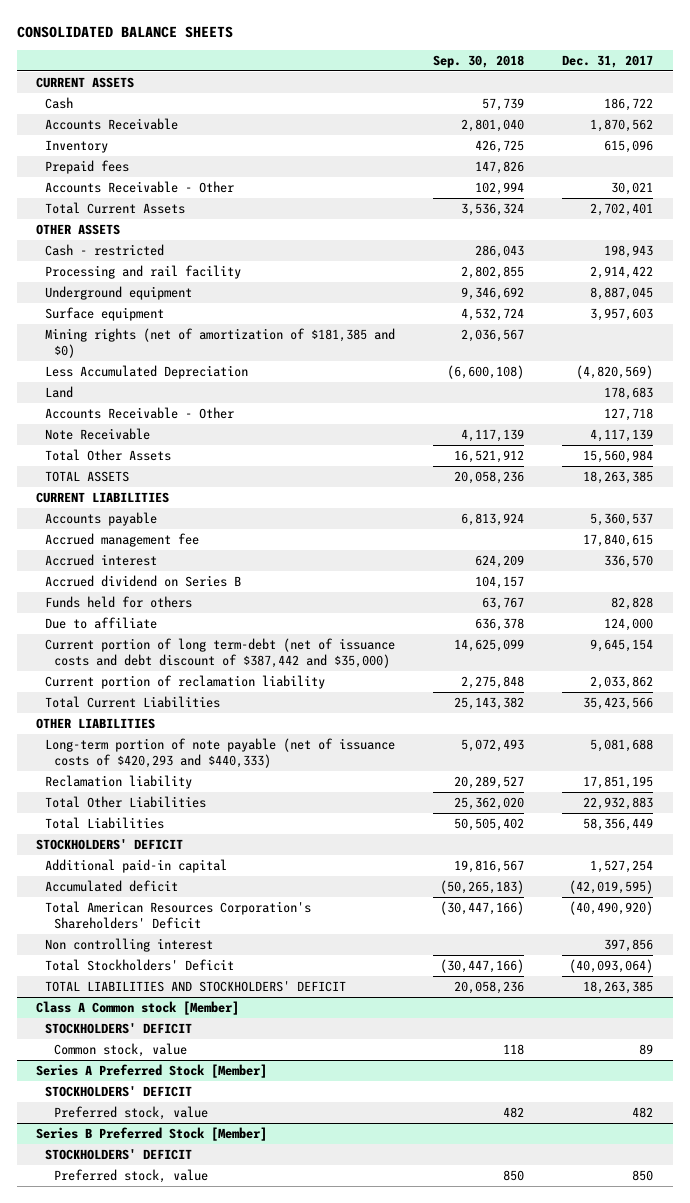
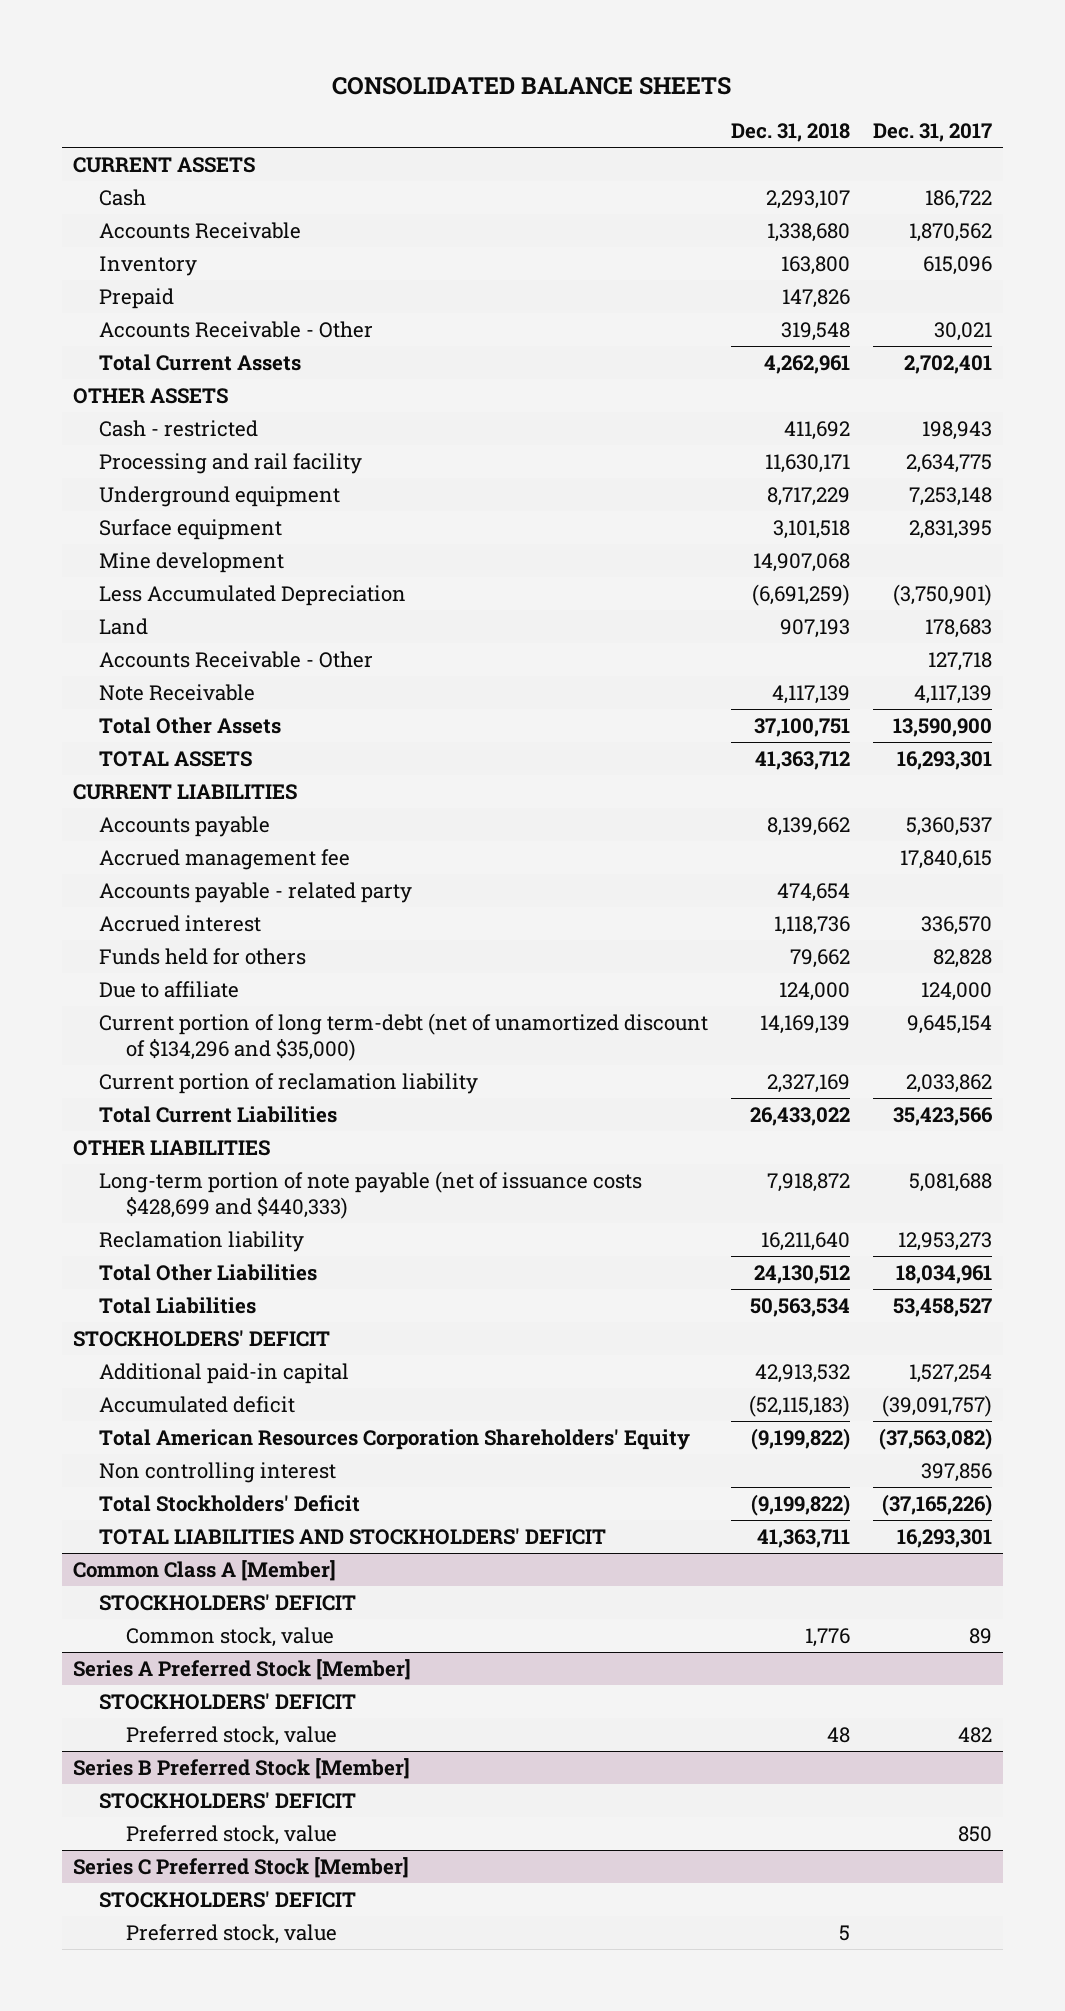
- | Sep. 30, 2018 | Dec. 31, 2017
+ | Dec. 31, 2018 | Dec. 31, 2017
- Prepaid fees | 147,826 |
+ Prepaid | 147,826 |
- Processing and rail facility | 2,802,855 | 2,914,422
- Underground equipment | 9,346,692 | 8,887,045
- Surface equipment | 4,532,724 | 3,957,603
- Mining rights (net of amortization of $181,385 and $0) | 2,036,567 |
- Less Accumulated Depreciation | (6,600,108) | (4,820,569)
+ Processing and rail facility | 11,630,171 | 2,634,775
+ Underground equipment | 8,717,229 | 7,253,148
+ Surface equipment | 3,101,518 | 2,831,395
+ Mine development | 14,907,068 |
+ Less Accumulated Depreciation | (6,691,259) | (3,750,901)
- Total Other Assets | 16,521,912 | 15,560,984
- TOTAL ASSETS | 20,058,236 | 18,263,385
+ Total Other Assets | 37,100,751 | 13,590,900
+ TOTAL ASSETS | 41,363,712 | 16,293,301
+ Accounts payable - related party | 474,654 |
- Accrued dividend on Series B | 104,157 |
- Current portion of long term-debt (net of issuance costs and debt discount of $387,442 and $35,000) | 14,625,099 | 9,645,154
+ Current portion of long term-debt (net of unamortized discount of $134,296 and $35,000) | 14,169,139 | 9,645,154
- Long-term portion of note payable (net of issuance costs of $420,293 and $440,333) | 5,072,493 | 5,081,688
- Reclamation liability | 20,289,527 | 17,851,195
- Total Other Liabilities | 25,362,020 | 22,932,883
- Total Liabilities | 50,505,402 | 58,356,449
+ Long-term portion of note payable (net of issuance costs $428,699 and $440,333) | 7,918,872 | 5,081,688
+ Reclamation liability | 16,211,640 | 12,953,273
+ Total Other Liabilities | 24,130,512 | 18,034,961
+ Total Liabilities | 50,563,534 | 53,458,527
- Accumulated deficit | (50,265,183) | (42,019,595)
- Total American Resources Corporation's Shareholders' Deficit | (30,447,166) | (40,490,920)
+ Accumulated deficit | (52,115,183) | (39,091,757)
+ Total American Resources Corporation Shareholders' Equity | (9,199,822) | (37,563,082)
- Total Stockholders' Deficit | (30,447,166) | (40,093,064)
- TOTAL LIABILITIES AND STOCKHOLDERS' DEFICIT | 20,058,236 | 18,263,385
- Class A Common stock [Member]
+ Total Stockholders' Deficit | (9,199,822) | (37,165,226)
+ TOTAL LIABILITIES AND STOCKHOLDERS' DEFICIT | 41,363,711 | 16,293,301
+ Common Class A [Member]
+ Series C Preferred Stock [Member]
+ STOCKHOLDERS' DEFICIT
+ Preferred stock, value | 5 |

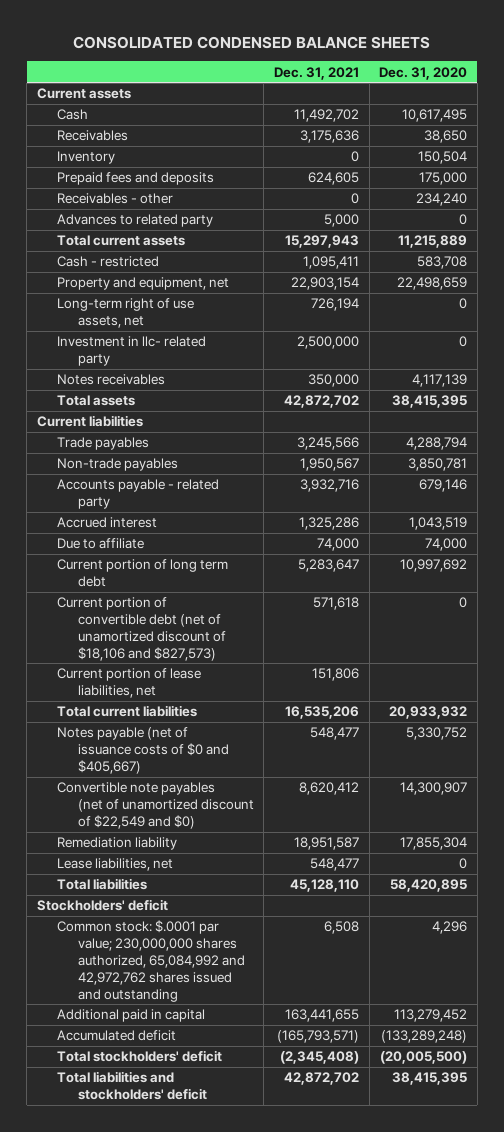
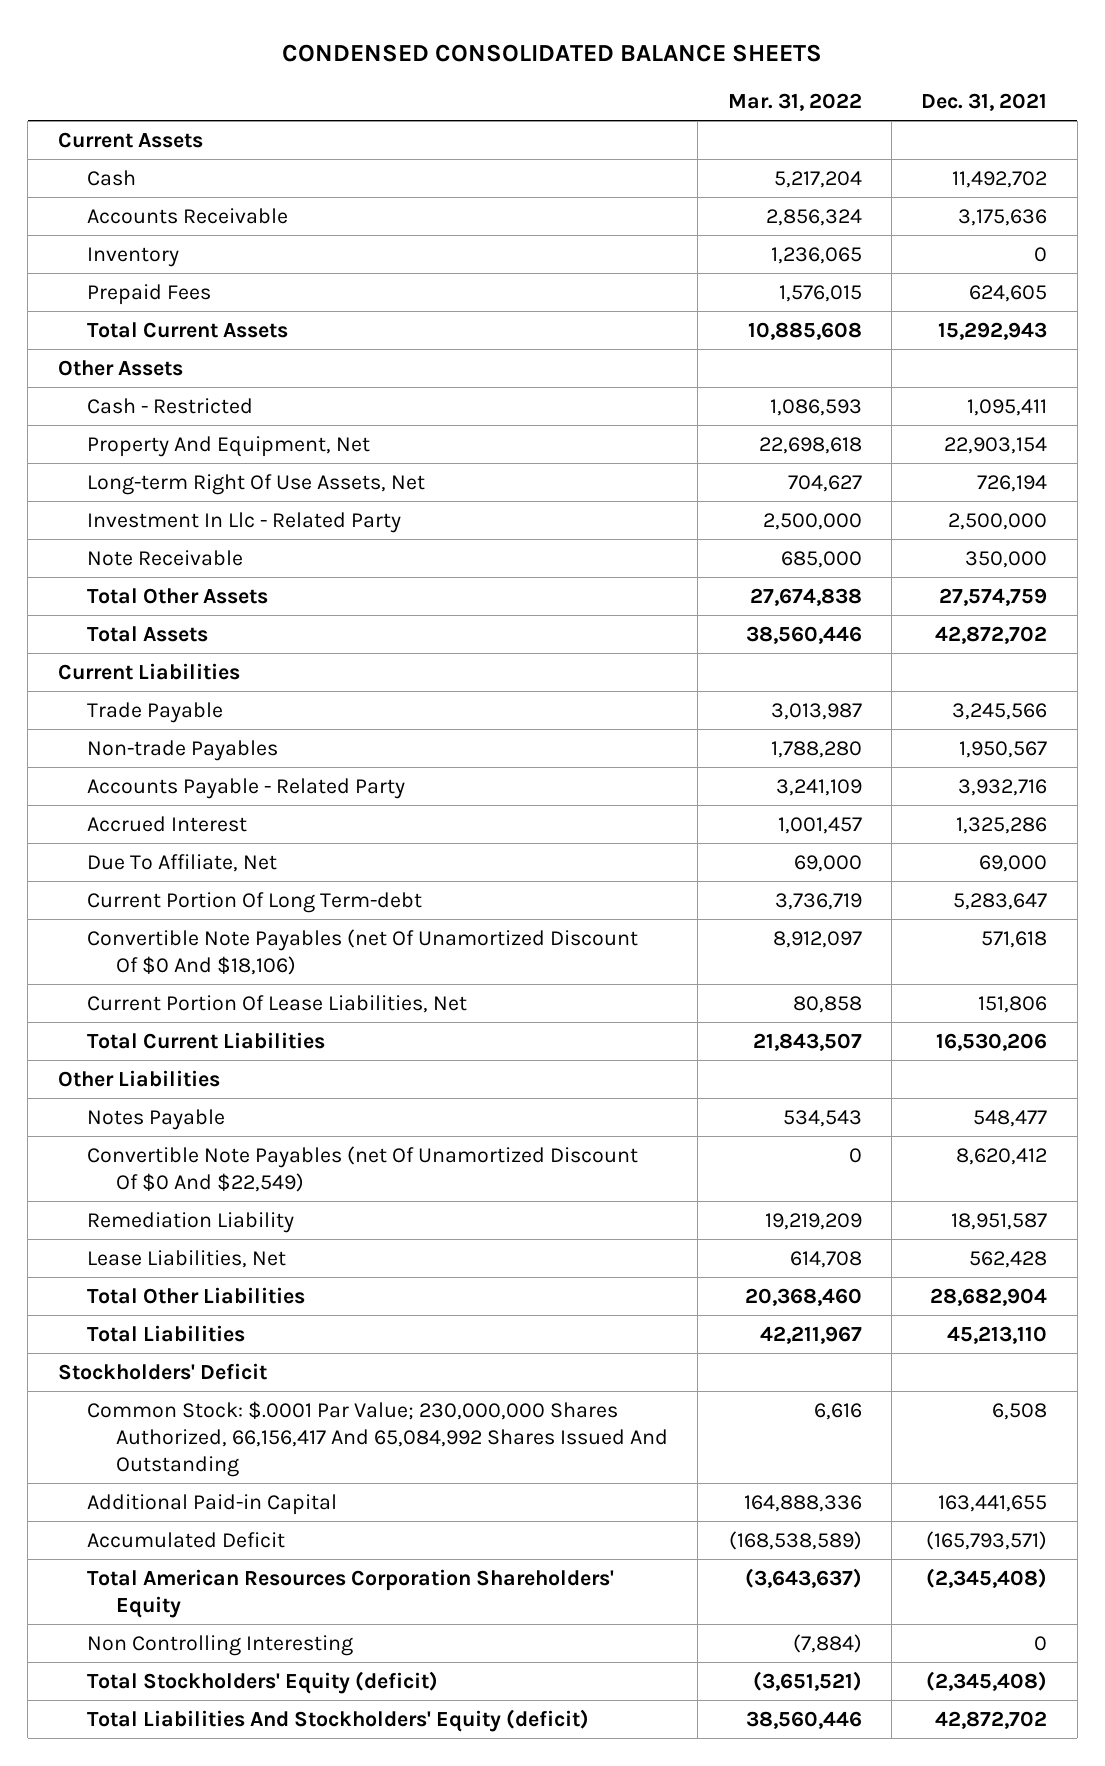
- CONSOLIDATED CONDENSED BALANCE SHEETS
+ CONDENSED CONSOLIDATED BALANCE SHEETS
- | Dec. 31, 2021 | Dec. 31, 2020
+ | Mar. 31, 2022 | Dec. 31, 2021
- Current assets
+ Current Assets
- Receivables | 3,175,636 | 38,650
+ Accounts Receivable | 2,856,324 | 3,175,636
- Prepaid fees and deposits | 624,605 | 175,000
- Receivables - other | 0 | 234,240
- Advances to related party | 5,000 | 0
- Total current assets | 15,297,943 | 11,215,889
- Cash - restricted | 1,095,411 | 583,708
- Property and equipment, net | 22,903,154 | 22,498,659
- Long-term right of use assets, net | 726,194 | 0
- Investment in llc- related party | 2,500,000 | 0
- Notes receivables | 350,000 | 4,117,139
- Total assets | 42,872,702 | 38,415,395
- Current liabilities
- Trade payables | 3,245,566 | 4,288,794
- Non-trade payables | 1,950,567 | 3,850,781
- Accounts payable - related party | 3,932,716 | 679,146
- Accrued interest | 1,325,286 | 1,043,519
- Due to affiliate | 74,000 | 74,000
- Current portion of long term debt | 5,283,647 | 10,997,692
- Current portion of convertible debt (net of unamortized discount of $18,106 and $827,573) | 571,618 | 0
- Current portion of lease liabilities, net | 151,806 |
- Total current liabilities | 16,535,206 | 20,933,932
- Notes payable (net of issuance costs of $0 and $405,667) | 548,477 | 5,330,752
- Convertible note payables (net of unamortized discount of $22,549 and $0) | 8,620,412 | 14,300,907
- Remediation liability | 18,951,587 | 17,855,304
- Lease liabilities, net | 548,477 | 0
- Total liabilities | 45,128,110 | 58,420,895
- Stockholders' deficit
- Common stock: $.0001 par value; 230,000,000 shares authorized, 65,084,992 and 42,972,762 shares issued and outstanding | 6,508 | 4,296
- Additional paid in capital | 163,441,655 | 113,279,452
- Accumulated deficit | (165,793,571) | (133,289,248)
- Total stockholders' deficit | (2,345,408) | (20,005,500)
- Total liabilities and stockholders' deficit | 42,872,702 | 38,415,395
+ Prepaid Fees | 1,576,015 | 624,605
+ Total Current Assets | 10,885,608 | 15,292,943
+ Other Assets
+ Cash - Restricted | 1,086,593 | 1,095,411
+ Property And Equipment, Net | 22,698,618 | 22,903,154
+ Long-term Right Of Use Assets, Net | 704,627 | 726,194
+ Investment In Llc - Related Party | 2,500,000 | 2,500,000
+ Note Receivable | 685,000 | 350,000
+ Total Other Assets | 27,674,838 | 27,574,759
+ Total Assets | 38,560,446 | 42,872,702
+ Current Liabilities
+ Trade Payable | 3,013,987 | 3,245,566
+ Non-trade Payables | 1,788,280 | 1,950,567
+ Accounts Payable - Related Party | 3,241,109 | 3,932,716
+ Accrued Interest | 1,001,457 | 1,325,286
+ Due To Affiliate, Net | 69,000 | 69,000
+ Current Portion Of Long Term-debt | 3,736,719 | 5,283,647
+ Convertible Note Payables (net Of Unamortized Discount Of $0 And $18,106) | 8,912,097 | 571,618
+ Current Portion Of Lease Liabilities, Net | 80,858 | 151,806
+ Total Current Liabilities | 21,843,507 | 16,530,206
+ Other Liabilities
+ Notes Payable | 534,543 | 548,477
+ Convertible Note Payables (net Of Unamortized Discount Of $0 And $22,549) | 0 | 8,620,412
+ Remediation Liability | 19,219,209 | 18,951,587
+ Lease Liabilities, Net | 614,708 | 562,428
+ Total Other Liabilities | 20,368,460 | 28,682,904
+ Total Liabilities | 42,211,967 | 45,213,110
+ Stockholders' Deficit
+ Common Stock: $.0001 Par Value; 230,000,000 Shares Authorized, 66,156,417 And 65,084,992 Shares Issued And Outstanding | 6,616 | 6,508
+ Additional Paid-in Capital | 164,888,336 | 163,441,655
+ Accumulated Deficit | (168,538,589) | (165,793,571)
+ Total American Resources Corporation Shareholders' Equity | (3,643,637) | (2,345,408)
+ Non Controlling Interesting | (7,884) | 0
+ Total Stockholders' Equity (deficit) | (3,651,521) | (2,345,408)
+ Total Liabilities And Stockholders' Equity (deficit) | 38,560,446 | 42,872,702

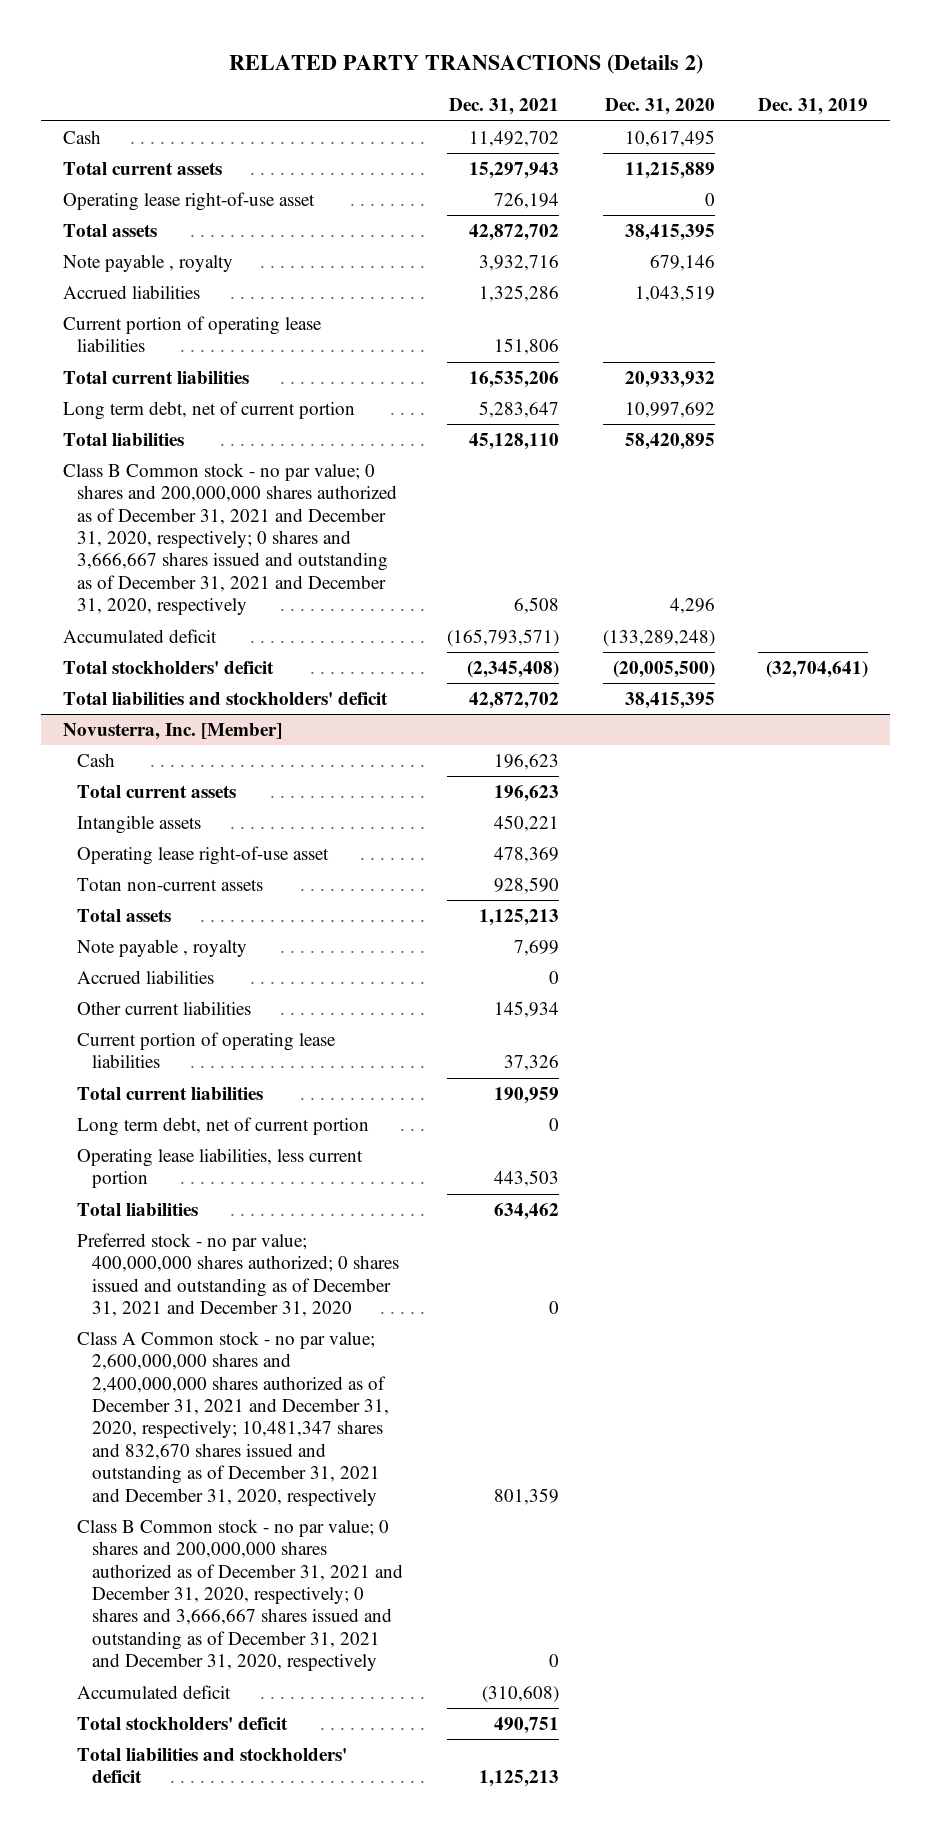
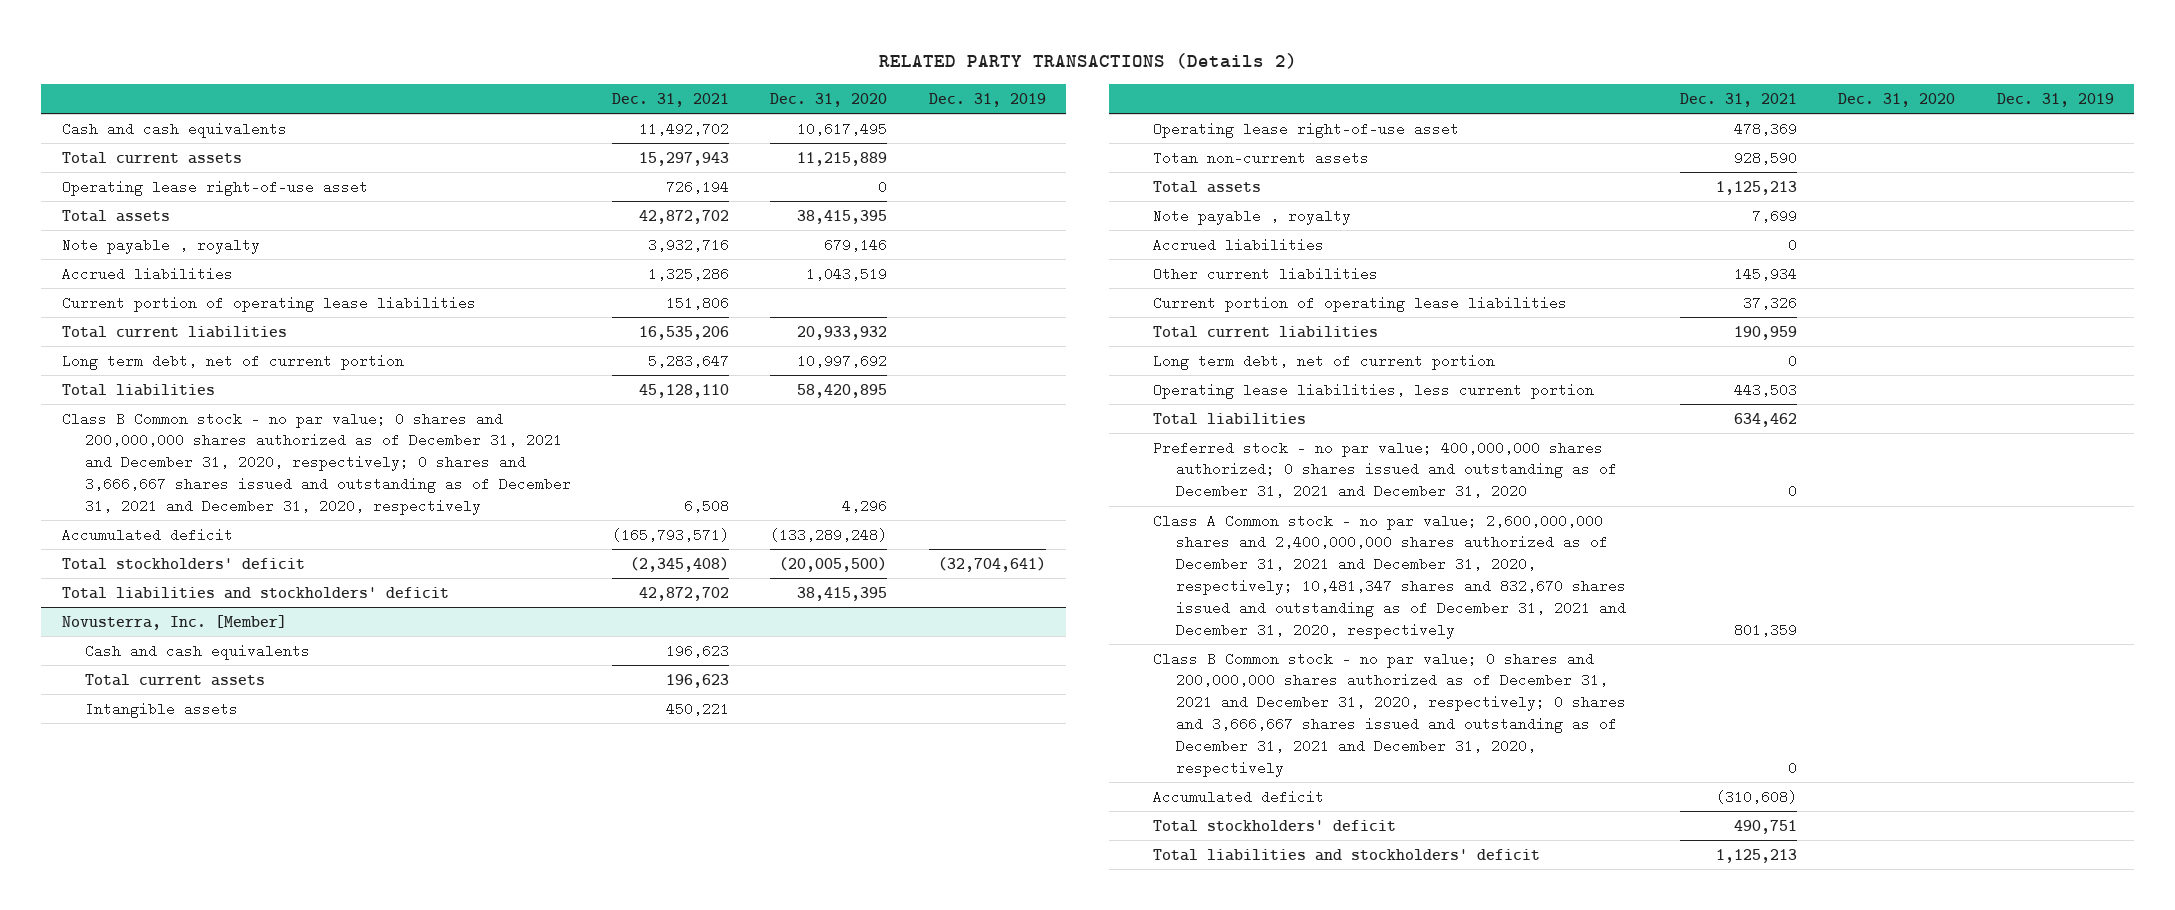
- Cash | 11,492,702 | 10,617,495 |
+ Cash and cash equivalents | 11,492,702 | 10,617,495 |
@ Novusterra, Inc. [Member]
- Cash | 196,623 | |
+ Cash and cash equivalents | 196,623 | |

